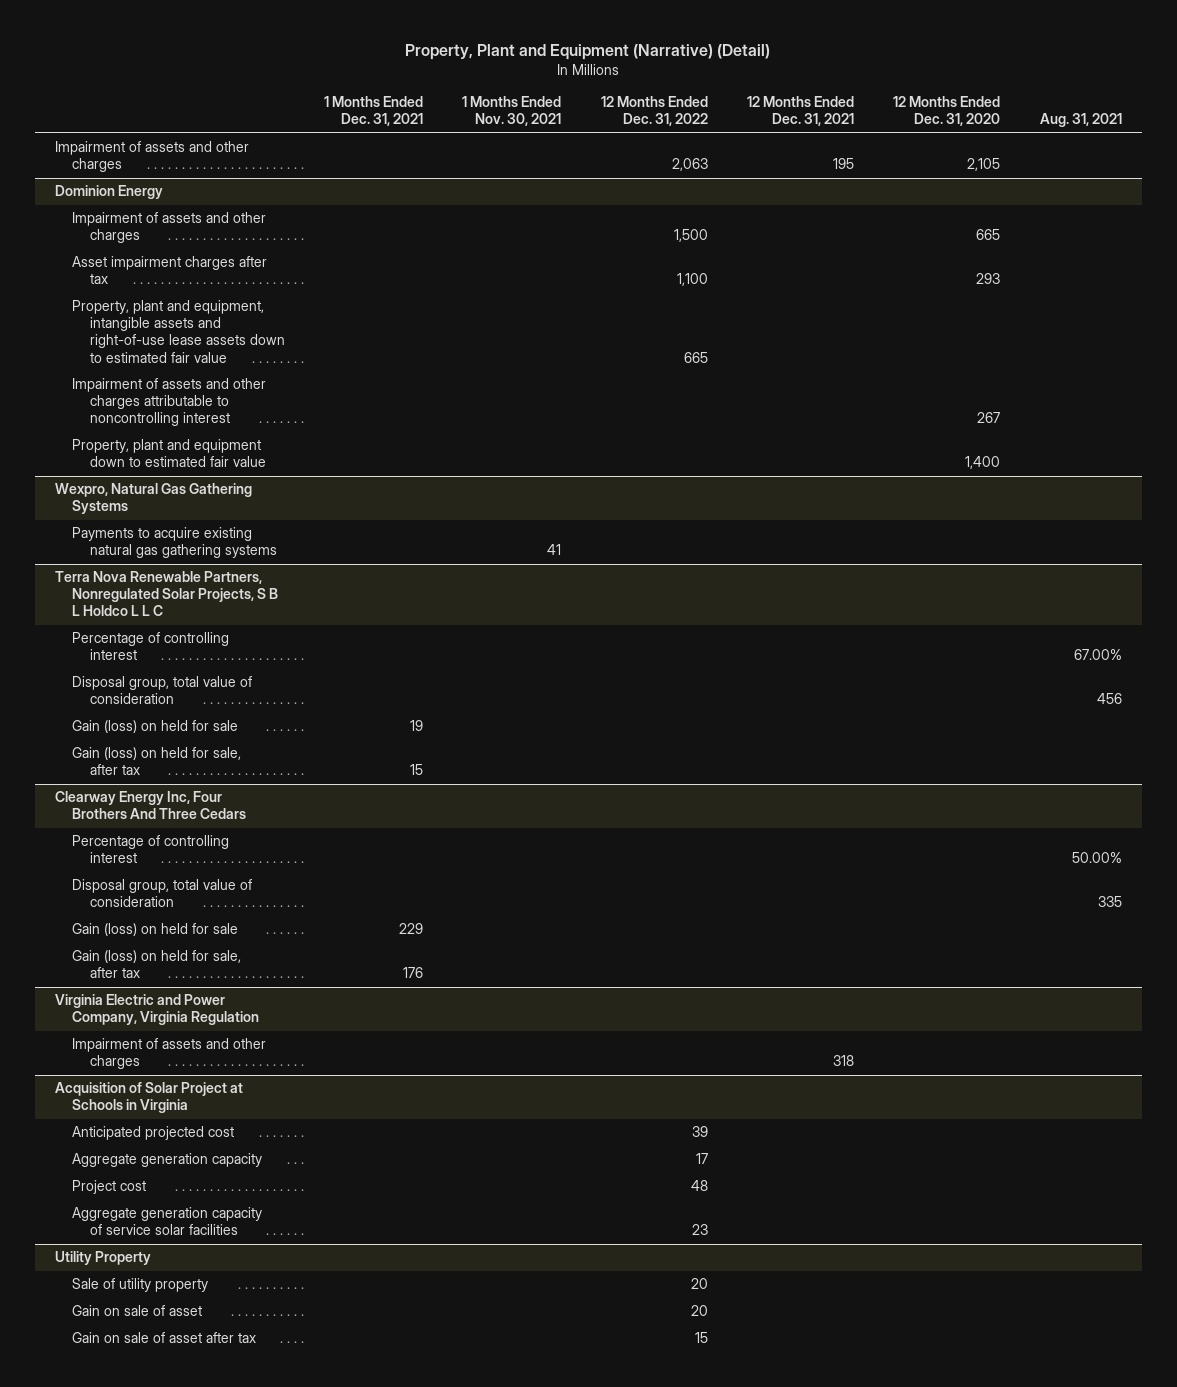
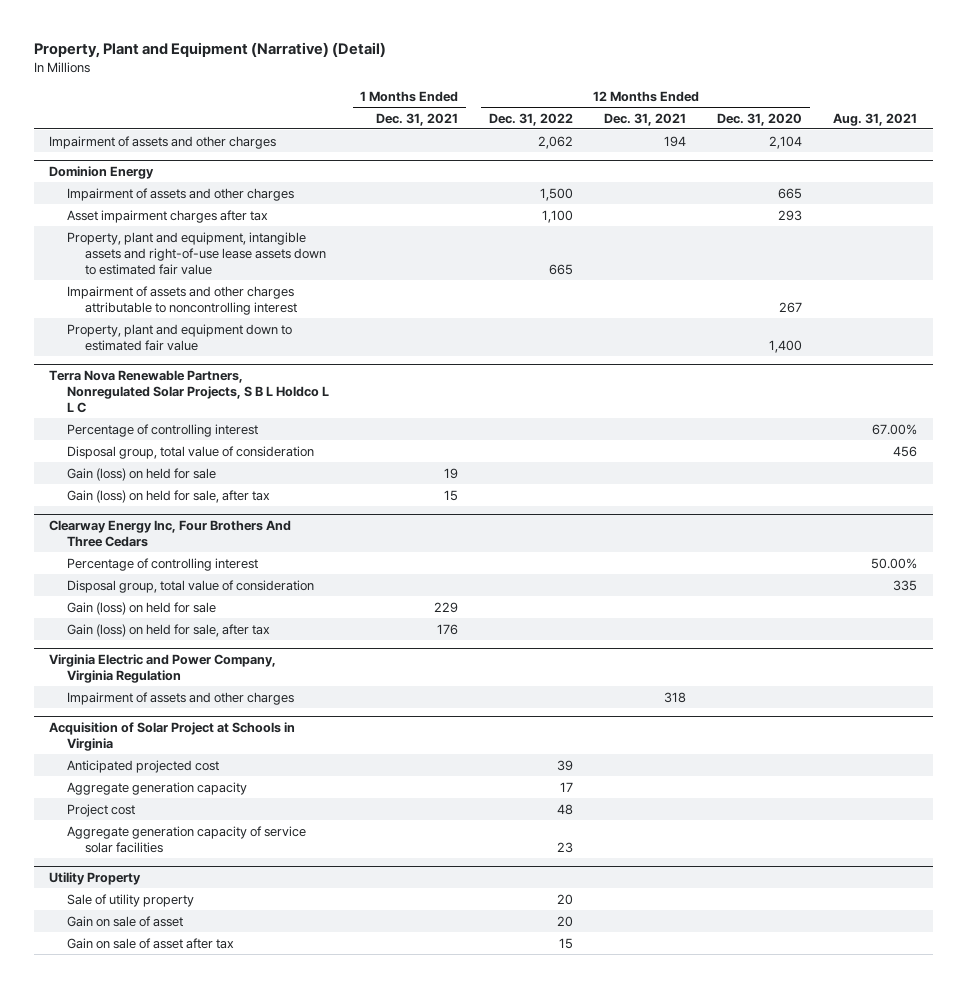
- | 1 Months Ended Dec. 31, 2021 | 1 Months Ended Nov. 30, 2021 | 12 Months Ended Dec. 31, 2022 | 12 Months Ended Dec. 31, 2021 | 12 Months Ended Dec. 31, 2020 | Aug. 31, 2021
+ | 1 Months Ended Dec. 31, 2021 | 12 Months Ended Dec. 31, 2022 | 12 Months Ended Dec. 31, 2021 | 12 Months Ended Dec. 31, 2020 | Aug. 31, 2021
- Impairment of assets and other charges | | | 2,063 | 195 | 2,105 |
+ Impairment of assets and other charges | | 2,062 | 194 | 2,104 |
- Wexpro, Natural Gas Gathering Systems
- Payments to acquire existing natural gas gathering systems | | 41 | | | |

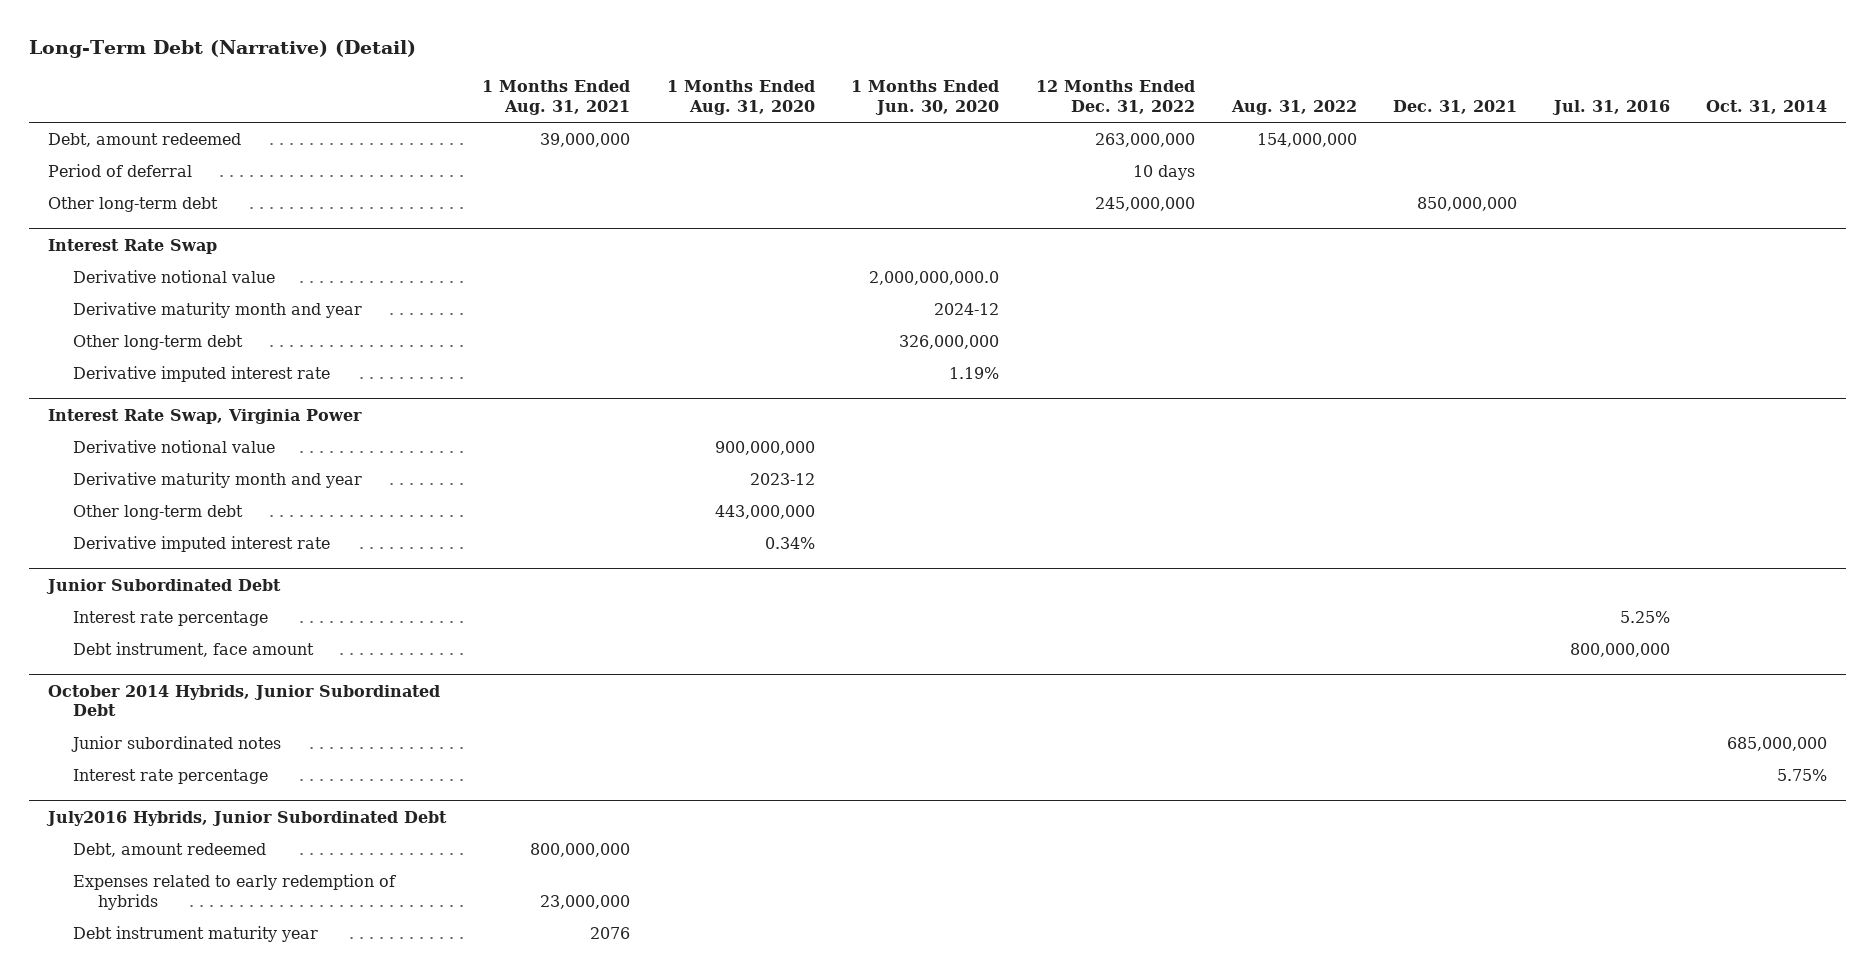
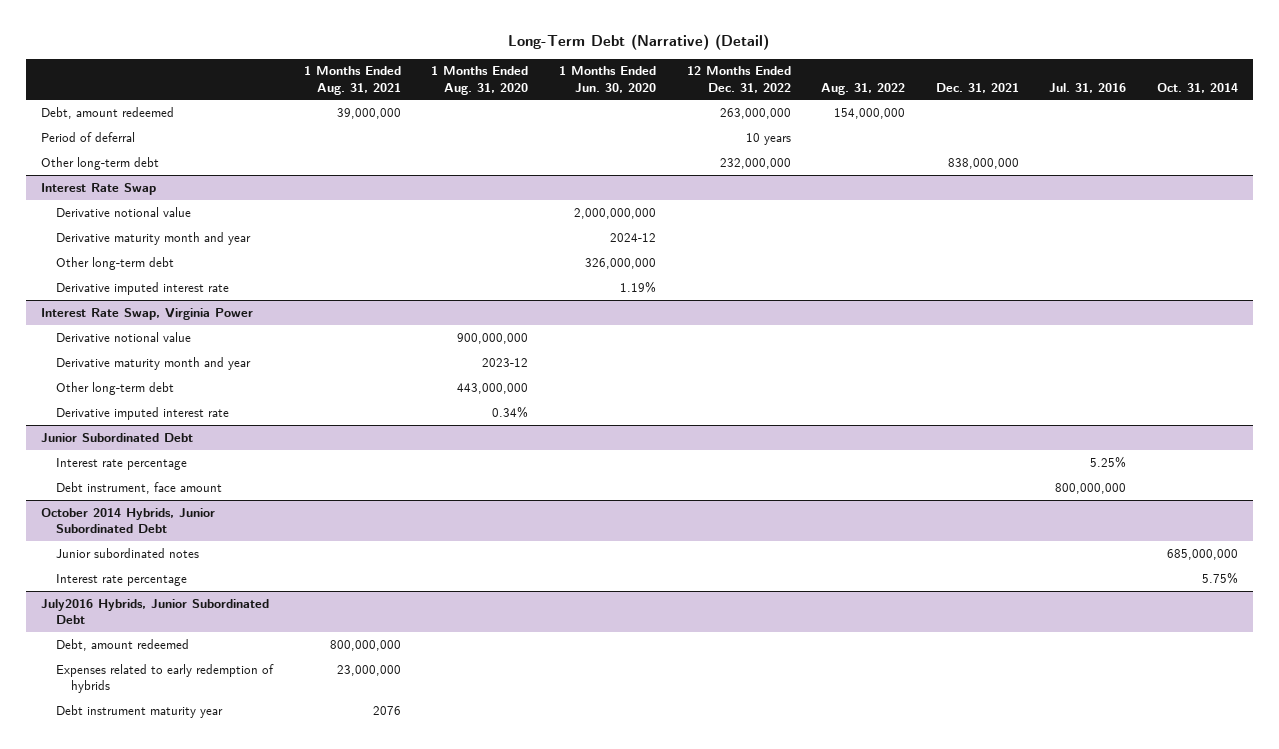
- Period of deferral | | | | 10 days | | | |
- Other long-term debt | | | | 245,000,000 | | 850,000,000 | |
+ Period of deferral | | | | 10 years | | | |
+ Other long-term debt | | | | 232,000,000 | | 838,000,000 | |
@ Interest Rate Swap
- Derivative notional value | | | 2,000,000,000.0 | | | | |
+ Derivative notional value | | | 2,000,000,000 | | | | |

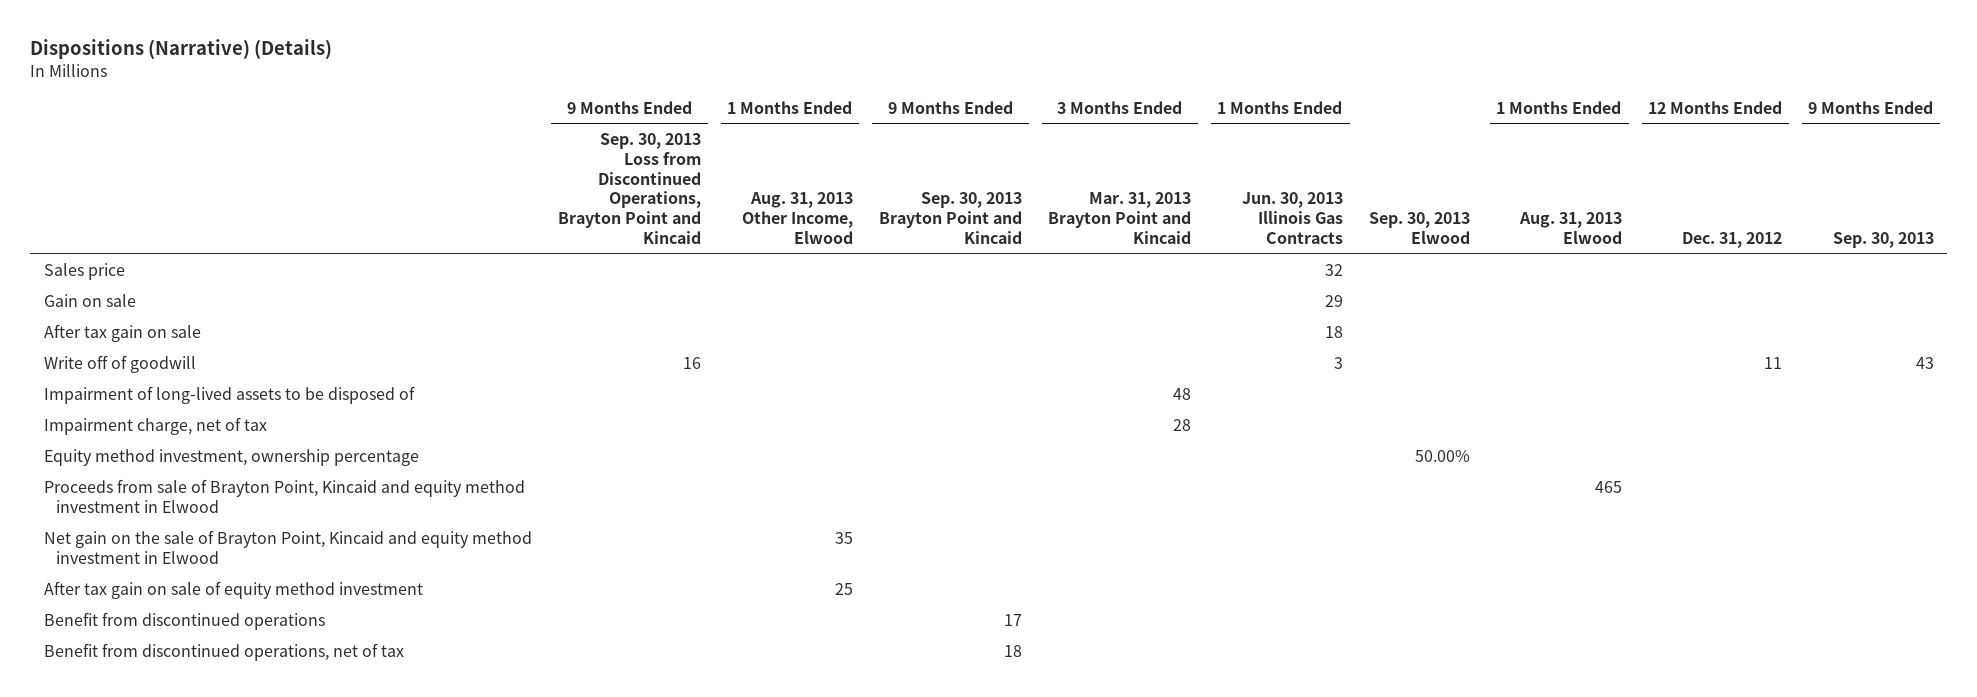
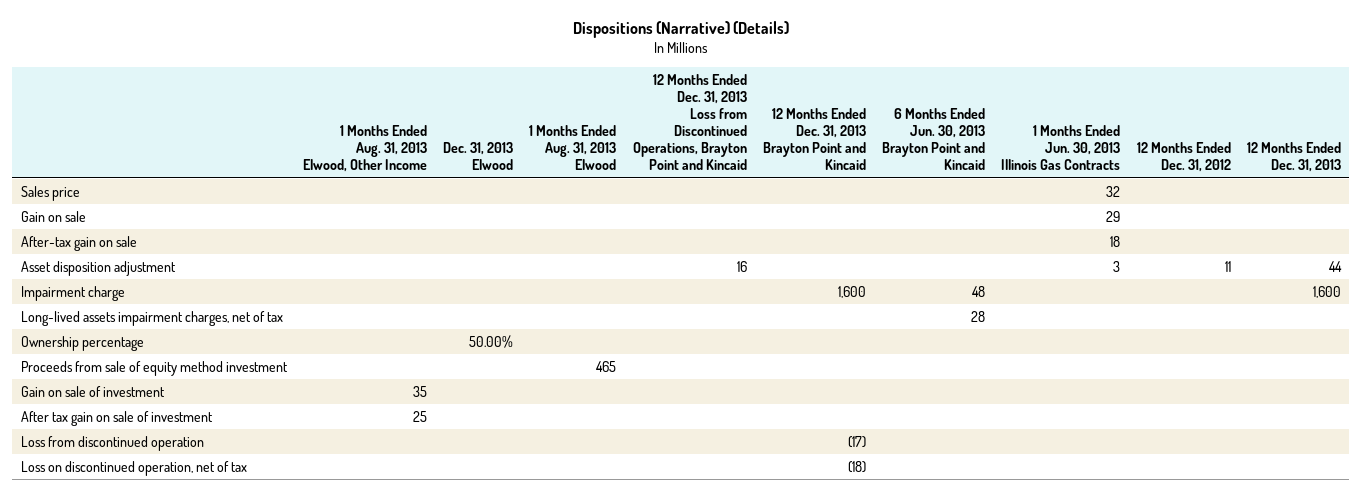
- | 9 Months Ended Sep. 30, 2013 Loss from Discontinued Operations, Brayton Point and Kincaid | 1 Months Ended Aug. 31, 2013 Other Income, Elwood | 9 Months Ended Sep. 30, 2013 Brayton Point and Kincaid | 3 Months Ended Mar. 31, 2013 Brayton Point and Kincaid | 1 Months Ended Jun. 30, 2013 Illinois Gas Contracts | Sep. 30, 2013 Elwood | 1 Months Ended Aug. 31, 2013 Elwood | 12 Months Ended Dec. 31, 2012 | 9 Months Ended Sep. 30, 2013
+ | 1 Months Ended Aug. 31, 2013 Elwood, Other Income | Dec. 31, 2013 Elwood | 1 Months Ended Aug. 31, 2013 Elwood | 12 Months Ended Dec. 31, 2013 Loss from Discontinued Operations, Brayton Point and Kincaid | 12 Months Ended Dec. 31, 2013 Brayton Point and Kincaid | 6 Months Ended Jun. 30, 2013 Brayton Point and Kincaid | 1 Months Ended Jun. 30, 2013 Illinois Gas Contracts | 12 Months Ended Dec. 31, 2012 | 12 Months Ended Dec. 31, 2013
- After tax gain on sale | | | | | 18 | | | |
- Write off of goodwill | 16 | | | | 3 | | | 11 | 43
- Impairment of long-lived assets to be disposed of | | | | 48 | | | | |
- Impairment charge, net of tax | | | | 28 | | | | |
- Equity method investment, ownership percentage | | | | | | 50.00% | | |
- Proceeds from sale of Brayton Point, Kincaid and equity method investment in Elwood | | | | | | | 465 | |
- Net gain on the sale of Brayton Point, Kincaid and equity method investment in Elwood | | 35 | | | | | | |
- After tax gain on sale of equity method investment | | 25 | | | | | | |
- Benefit from discontinued operations | | | 17 | | | | | |
- Benefit from discontinued operations, net of tax | | | 18 | | | | | |
+ After-tax gain on sale | | | | | | | 18 | |
+ Asset disposition adjustment | | | | 16 | | | 3 | 11 | 44
+ Impairment charge | | | | | 1,600 | 48 | | | 1,600
+ Long-lived assets impairment charges, net of tax | | | | | | 28 | | |
+ Ownership percentage | | 50.00% | | | | | | |
+ Proceeds from sale of equity method investment | | | 465 | | | | | |
+ Gain on sale of investment | 35 | | | | | | | |
+ After tax gain on sale of investment | 25 | | | | | | | |
+ Loss from discontinued operation | | | | | (17) | | | |
+ Loss on discontinued operation, net of tax | | | | | (18) | | | |

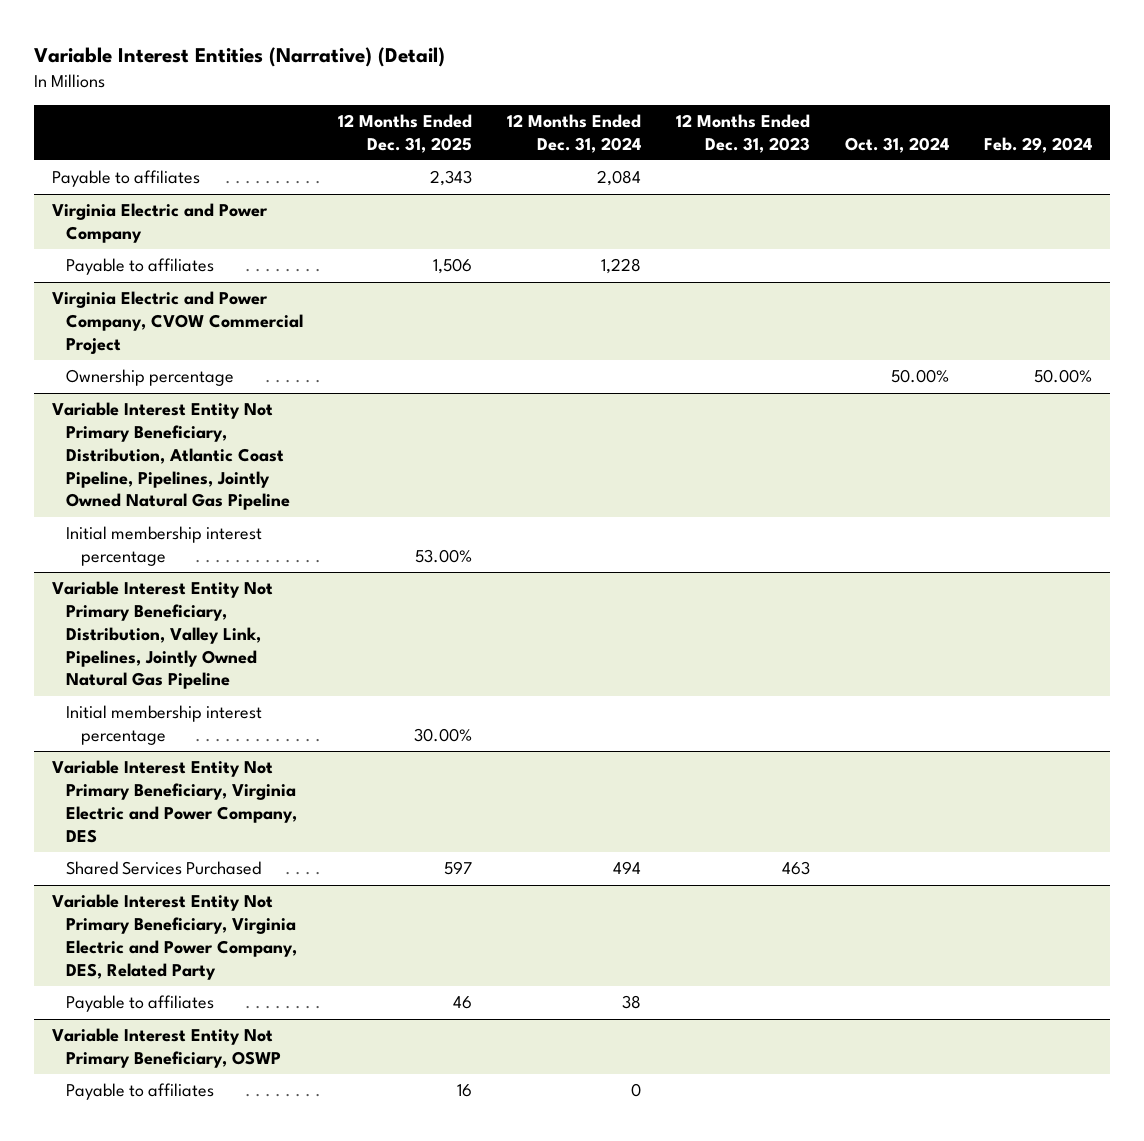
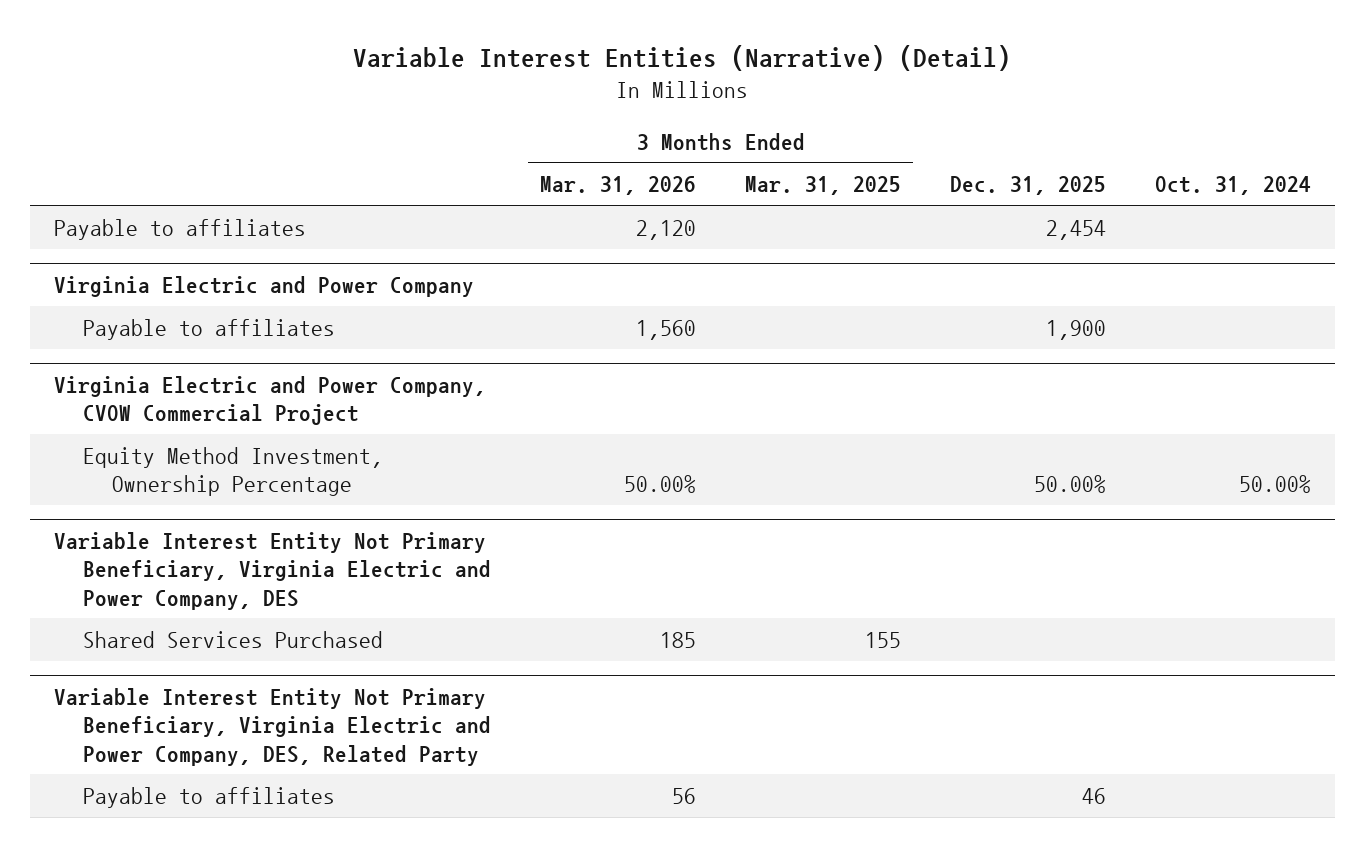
- | 12 Months Ended Dec. 31, 2025 | 12 Months Ended Dec. 31, 2024 | 12 Months Ended Dec. 31, 2023 | Oct. 31, 2024 | Feb. 29, 2024
+ | 3 Months Ended Mar. 31, 2026 | 3 Months Ended Mar. 31, 2025 | Dec. 31, 2025 | Oct. 31, 2024
@ Virginia Electric and Power Company, CVOW Commercial Project
- Ownership percentage | | | | 50.00% | 50.00%
- Variable Interest Entity Not Primary Beneficiary, Distribution, Atlantic Coast Pipeline, Pipelines, Jointly Owned Natural Gas Pipeline
- Initial membership interest percentage | 53.00% | | | |
- Variable Interest Entity Not Primary Beneficiary, Distribution, Valley Link, Pipelines, Jointly Owned Natural Gas Pipeline
- Initial membership interest percentage | 30.00% | | | |
@ Virginia Electric and Power Company, CVOW Commercial Project
+ Equity Method Investment, Ownership Percentage | 50.00% | | 50.00% | 50.00%
- Variable Interest Entity Not Primary Beneficiary, OSWP
- Payable to affiliates | 16 | 0 | | |

